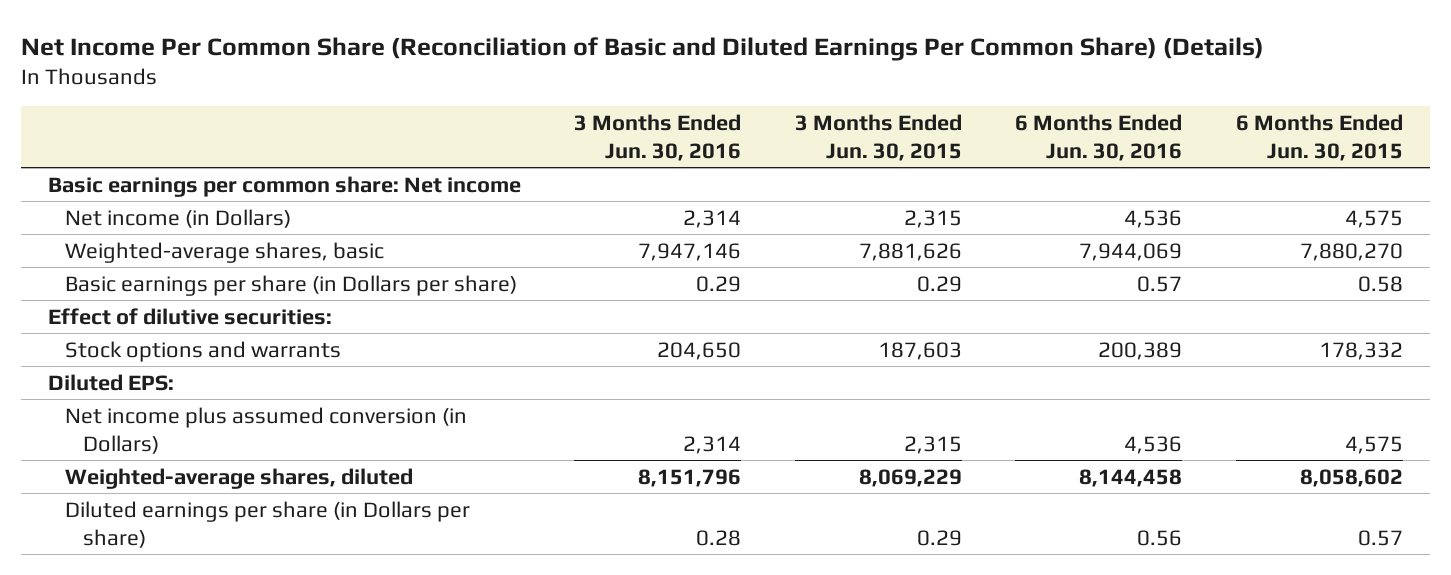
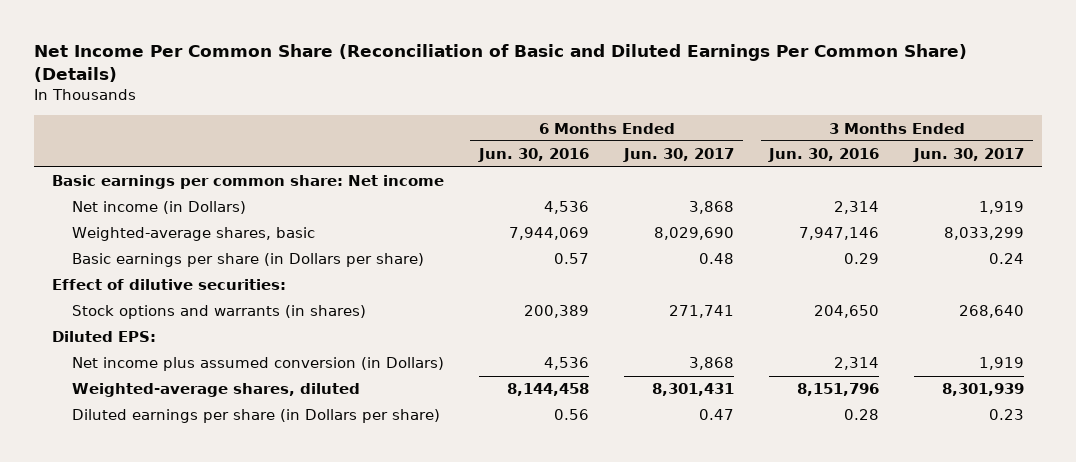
- | 3 Months Ended Jun. 30, 2016 | 3 Months Ended Jun. 30, 2015 | 6 Months Ended Jun. 30, 2016 | 6 Months Ended Jun. 30, 2015
+ | 6 Months Ended Jun. 30, 2016 | 6 Months Ended Jun. 30, 2017 | 3 Months Ended Jun. 30, 2016 | 3 Months Ended Jun. 30, 2017
- Stock options and warrants | 204,650 | 187,603 | 200,389 | 178,332
+ Stock options and warrants (in shares) | 200,389 | 271,741 | 204,650 | 268,640

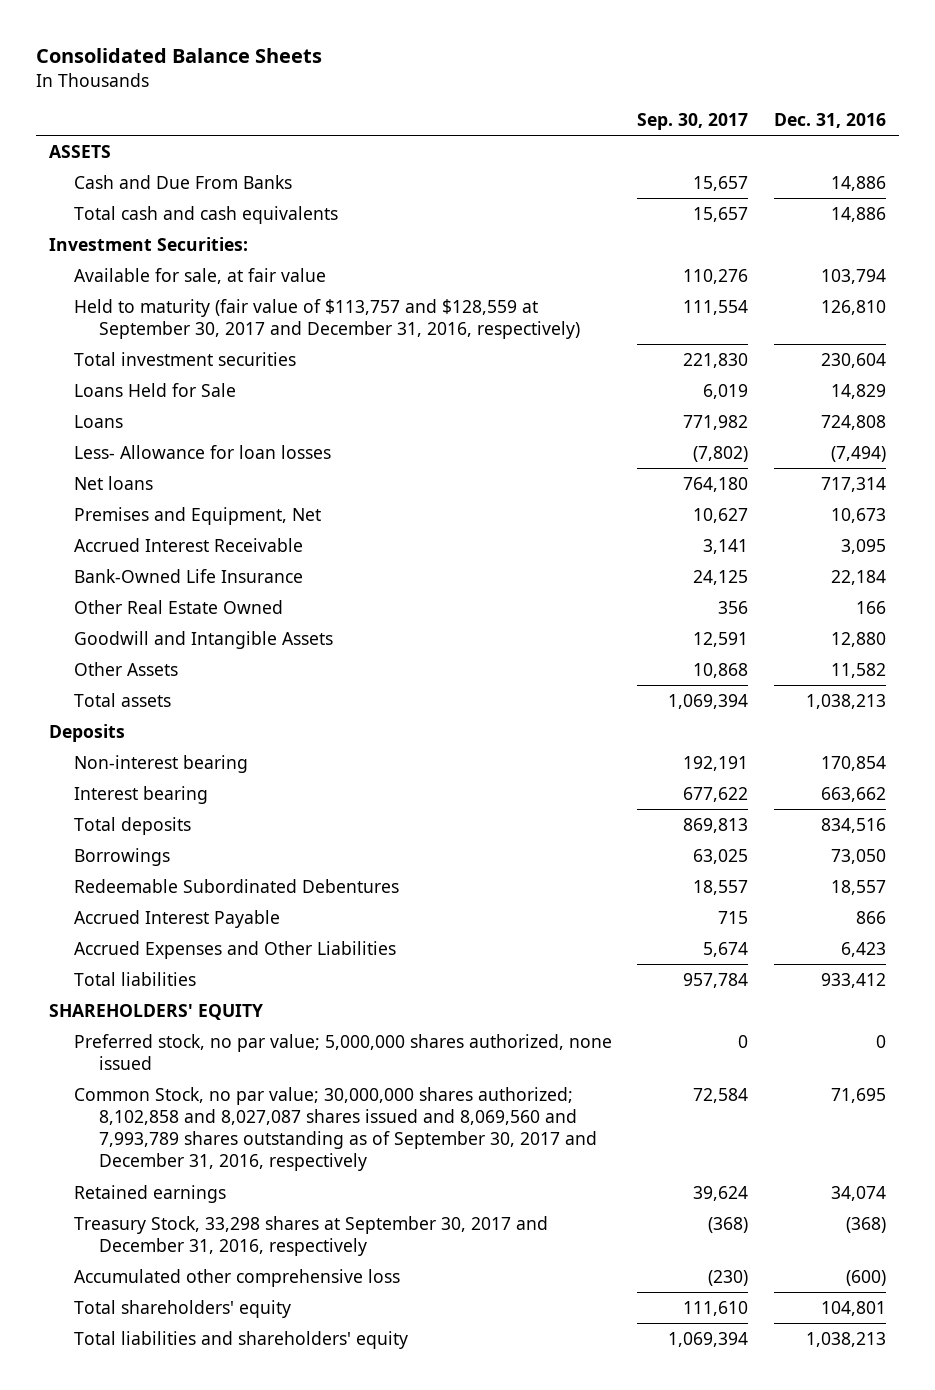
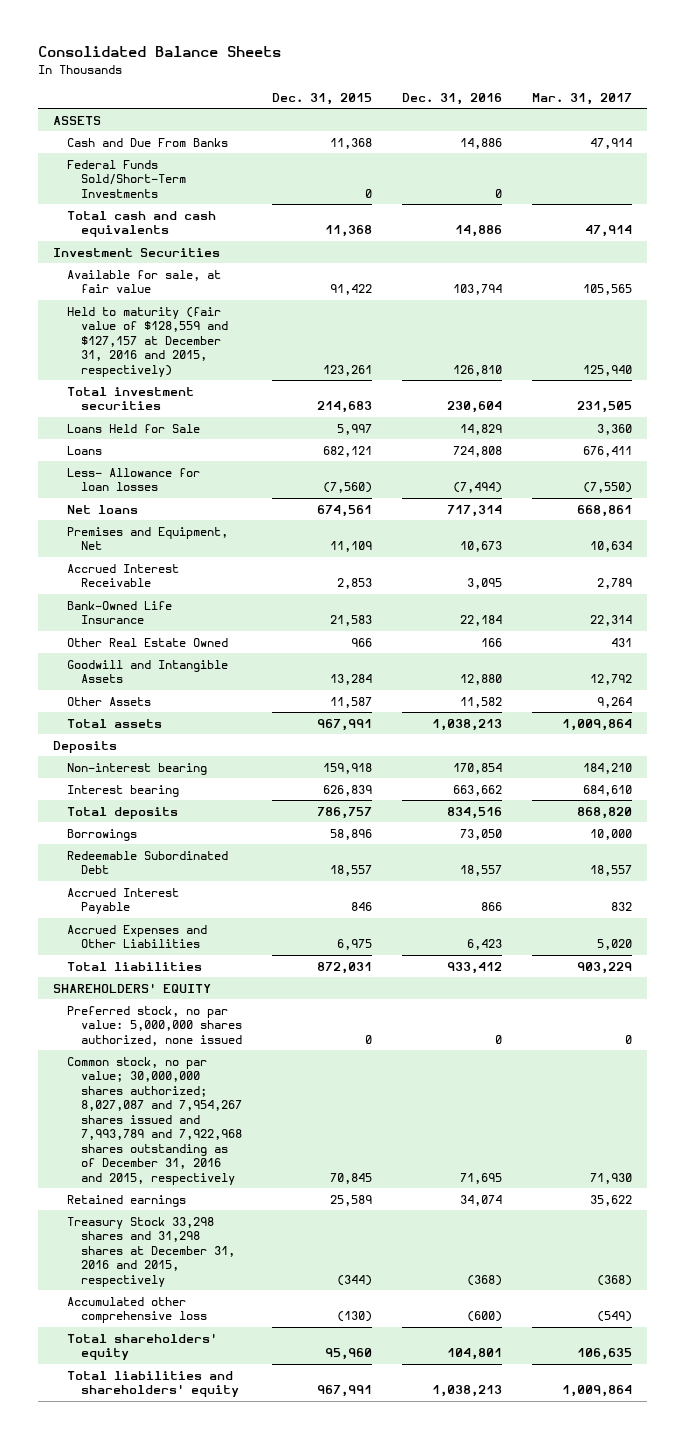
- | Sep. 30, 2017 | Dec. 31, 2016
+ | Dec. 31, 2015 | Dec. 31, 2016 | Mar. 31, 2017
+ Federal Funds Sold/Short-Term Investments | 0 | 0 |
- Investment Securities:
+ Investment Securities
- Held to maturity (fair value of $113,757 and $128,559 at September 30, 2017 and December 31, 2016, respectively) | 111,554 | 126,810
+ Held to maturity (fair value of $128,559 and $127,157 at December 31, 2016 and 2015, respectively) | 123,261 | 126,810 | 125,940
- Redeemable Subordinated Debentures | 18,557 | 18,557
+ Redeemable Subordinated Debt | 18,557 | 18,557 | 18,557
- Preferred stock, no par value; 5,000,000 shares authorized, none issued | 0 | 0
- Common Stock, no par value; 30,000,000 shares authorized; 8,102,858 and 8,027,087 shares issued and 8,069,560 and 7,993,789 shares outstanding as of September 30, 2017 and December 31, 2016, respectively | 72,584 | 71,695
+ Preferred stock, no par value: 5,000,000 shares authorized, none issued | 0 | 0 | 0
+ Common stock, no par value; 30,000,000 shares authorized; 8,027,087 and 7,954,267 shares issued and 7,993,789 and 7,922,968 shares outstanding as of December 31, 2016 and 2015, respectively | 70,845 | 71,695 | 71,930
- Treasury Stock, 33,298 shares at September 30, 2017 and December 31, 2016, respectively | (368) | (368)
+ Treasury Stock 33,298 shares and 31,298 shares at December 31, 2016 and 2015, respectively | (344) | (368) | (368)

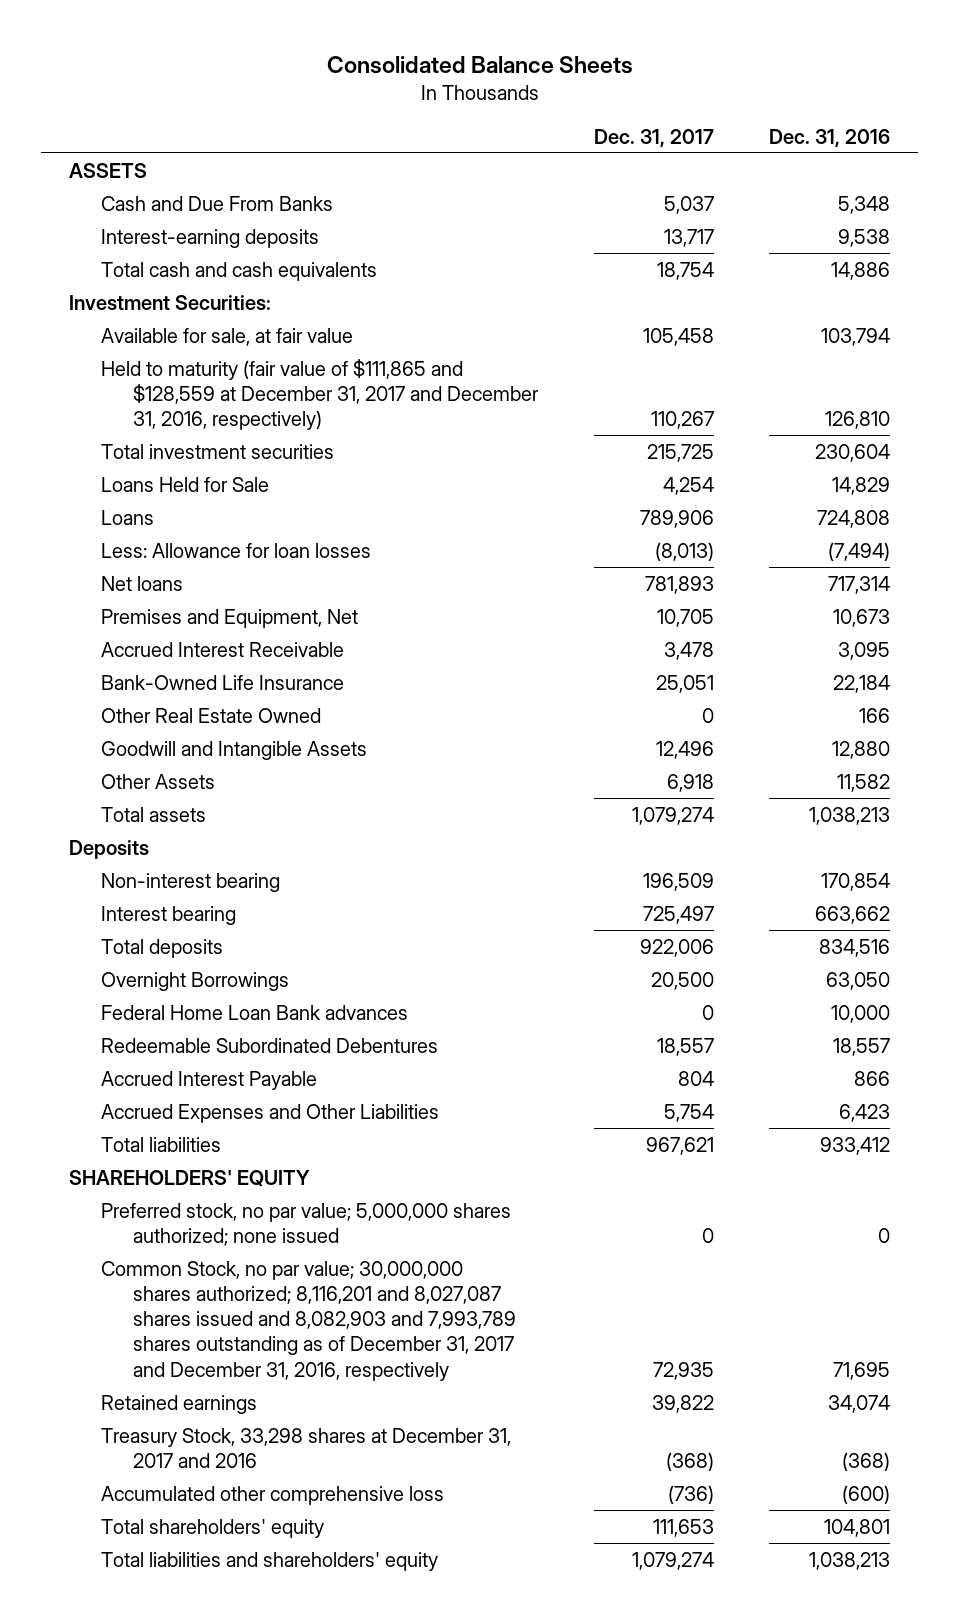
- | Dec. 31, 2015 | Dec. 31, 2016 | Mar. 31, 2017
+ | Dec. 31, 2017 | Dec. 31, 2016
- Cash and Due From Banks | 11,368 | 14,886 | 47,914
- Federal Funds Sold/Short-Term Investments | 0 | 0 |
+ Cash and Due From Banks | 5,037 | 5,348
+ Interest-earning deposits | 13,717 | 9,538
- Investment Securities
+ Investment Securities:
- Held to maturity (fair value of $128,559 and $127,157 at December 31, 2016 and 2015, respectively) | 123,261 | 126,810 | 125,940
+ Held to maturity (fair value of $111,865 and $128,559 at December 31, 2017 and December 31, 2016, respectively) | 110,267 | 126,810
- Less- Allowance for loan losses | (7,560) | (7,494) | (7,550)
+ Less: Allowance for loan losses | (8,013) | (7,494)
- Borrowings | 58,896 | 73,050 | 10,000
- Redeemable Subordinated Debt | 18,557 | 18,557 | 18,557
+ Overnight Borrowings | 20,500 | 63,050
+ Federal Home Loan Bank advances | 0 | 10,000
+ Redeemable Subordinated Debentures | 18,557 | 18,557
- Preferred stock, no par value: 5,000,000 shares authorized, none issued | 0 | 0 | 0
- Common stock, no par value; 30,000,000 shares authorized; 8,027,087 and 7,954,267 shares issued and 7,993,789 and 7,922,968 shares outstanding as of December 31, 2016 and 2015, respectively | 70,845 | 71,695 | 71,930
+ Preferred stock, no par value; 5,000,000 shares authorized; none issued | 0 | 0
+ Common Stock, no par value; 30,000,000 shares authorized; 8,116,201 and 8,027,087 shares issued and 8,082,903 and 7,993,789 shares outstanding as of December 31, 2017 and December 31, 2016, respectively | 72,935 | 71,695
- Treasury Stock 33,298 shares and 31,298 shares at December 31, 2016 and 2015, respectively | (344) | (368) | (368)
+ Treasury Stock, 33,298 shares at December 31, 2017 and 2016 | (368) | (368)

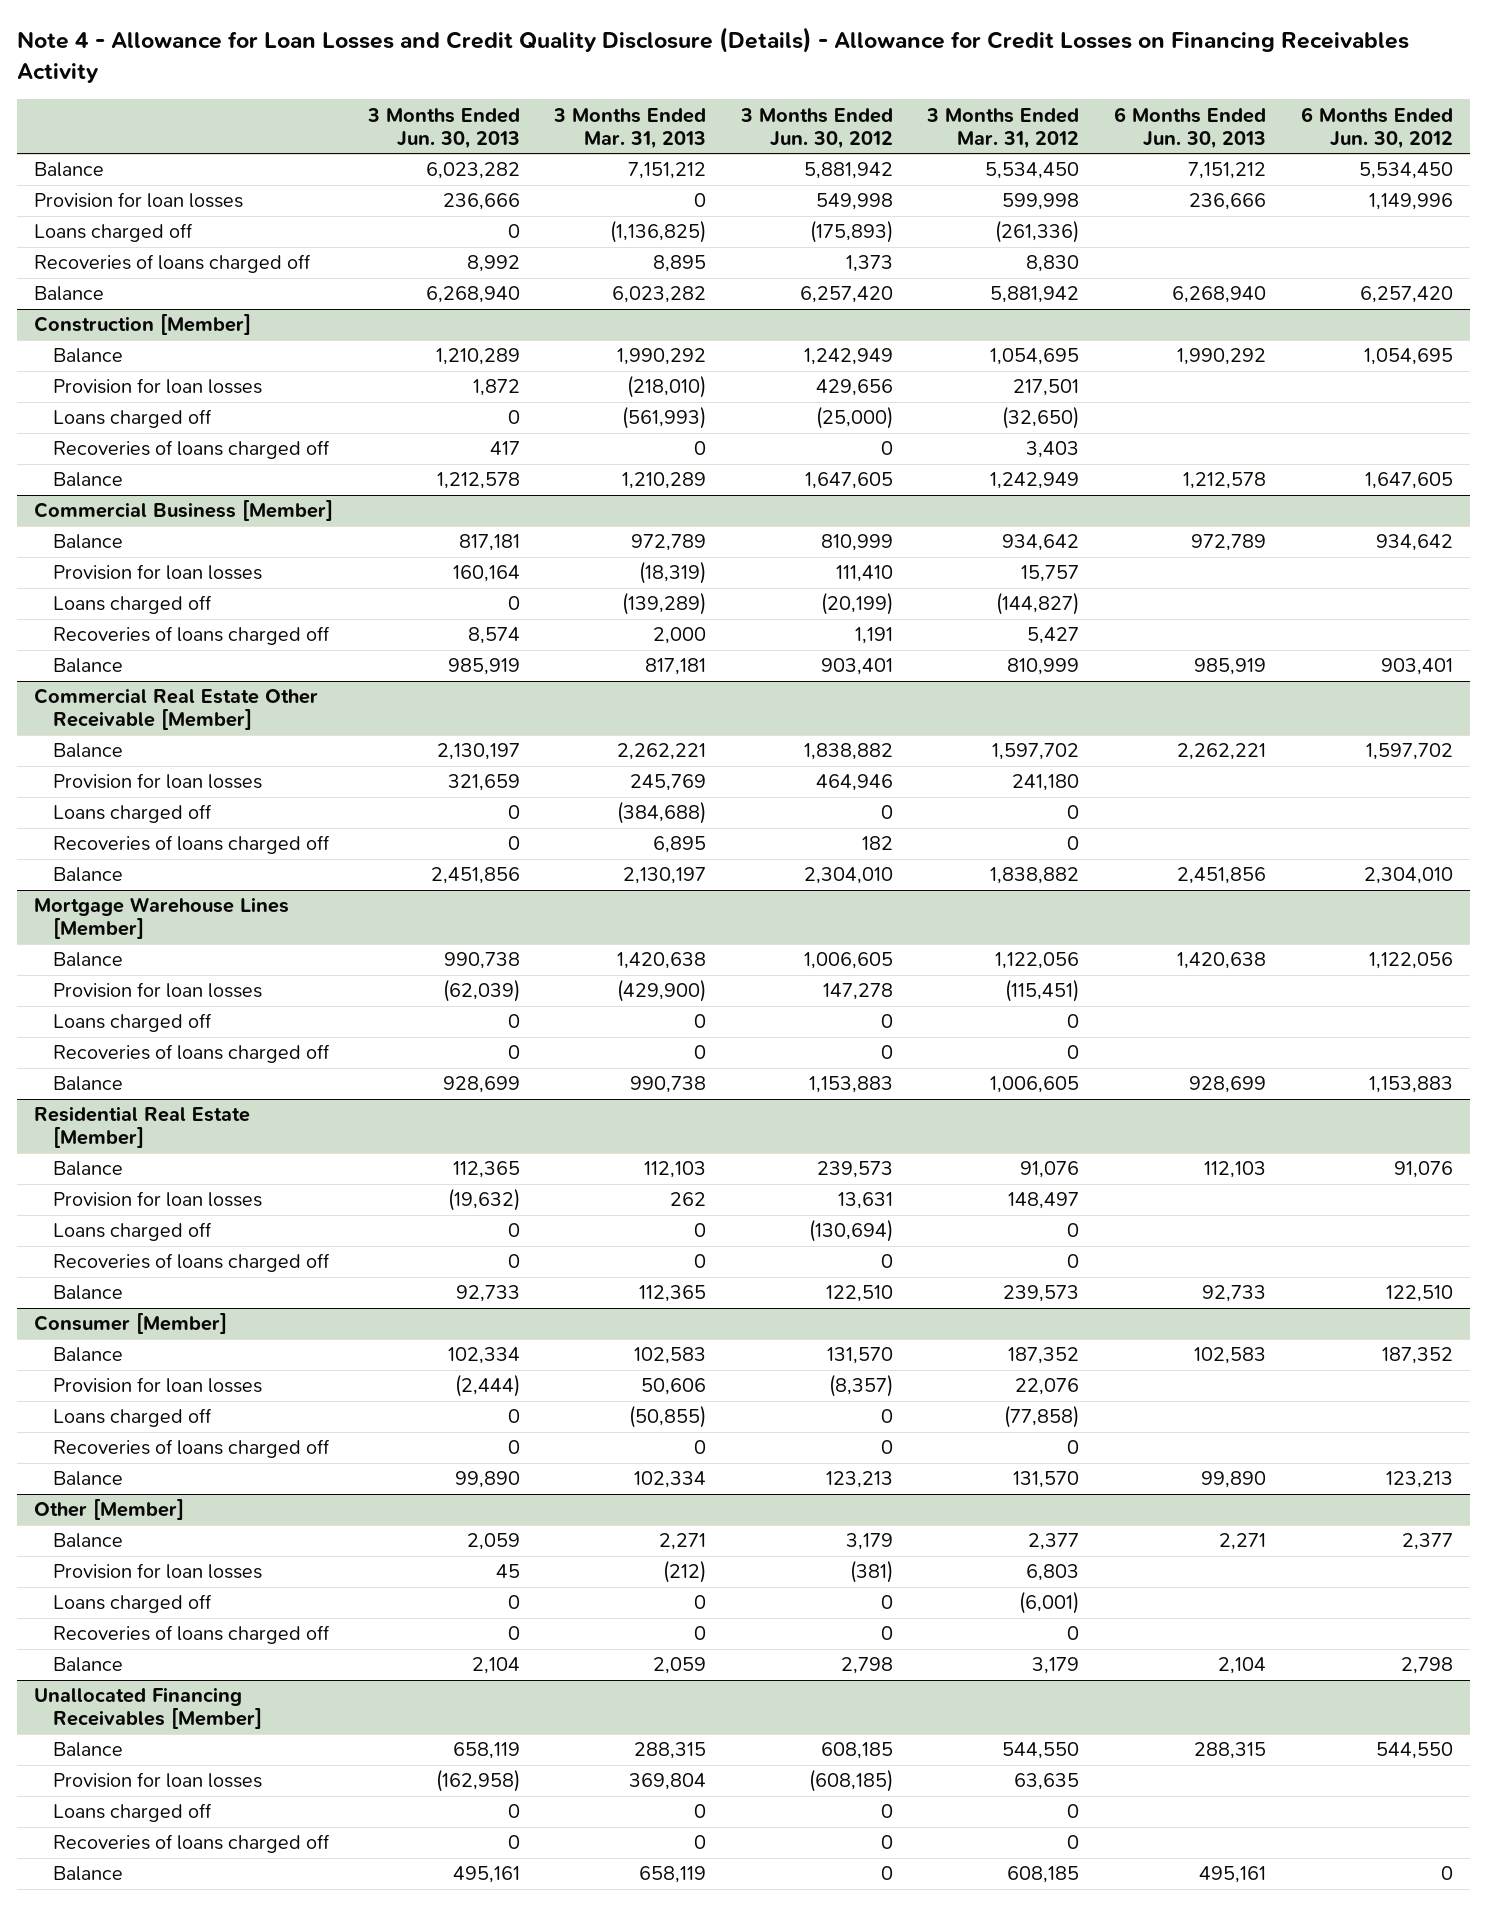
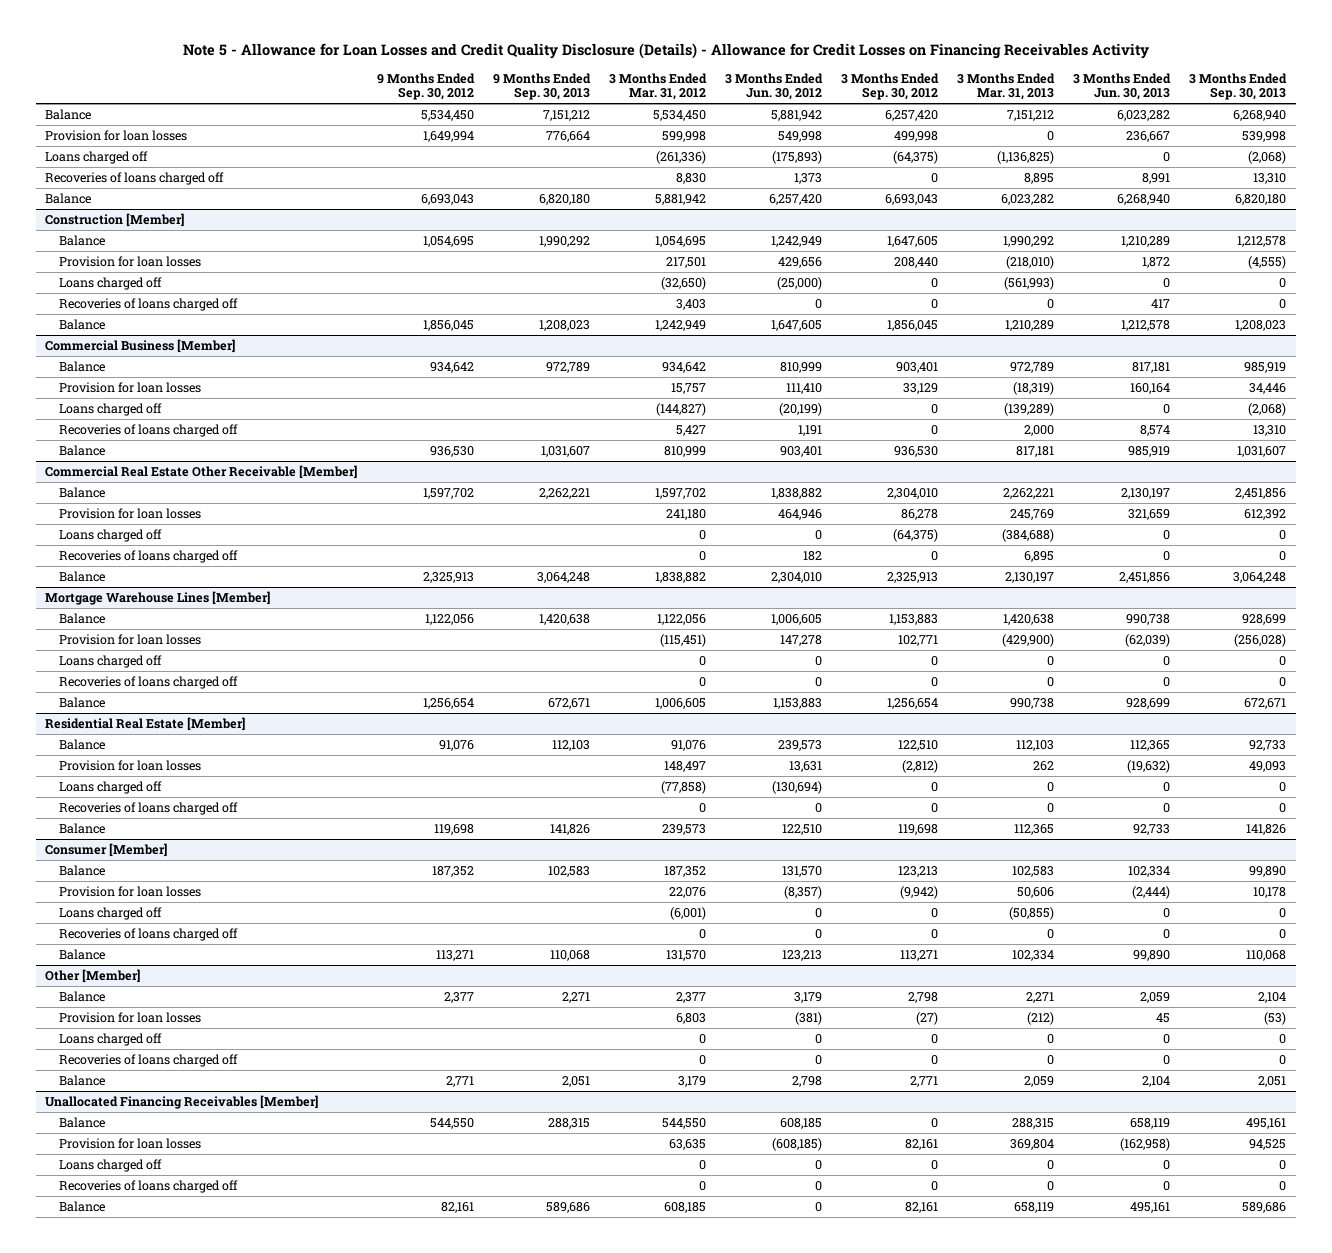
- Note 4 - Allowance for Loan Losses and Credit Quality Disclosure (Details) - Allowance for Credit Losses on Financing Receivables Activity
+ Note 5 - Allowance for Loan Losses and Credit Quality Disclosure (Details) - Allowance for Credit Losses on Financing Receivables Activity
- | 3 Months Ended Jun. 30, 2013 | 3 Months Ended Mar. 31, 2013 | 3 Months Ended Jun. 30, 2012 | 3 Months Ended Mar. 31, 2012 | 6 Months Ended Jun. 30, 2013 | 6 Months Ended Jun. 30, 2012
+ | 9 Months Ended Sep. 30, 2012 | 9 Months Ended Sep. 30, 2013 | 3 Months Ended Mar. 31, 2012 | 3 Months Ended Jun. 30, 2012 | 3 Months Ended Sep. 30, 2012 | 3 Months Ended Mar. 31, 2013 | 3 Months Ended Jun. 30, 2013 | 3 Months Ended Sep. 30, 2013
- Provision for loan losses | 236,666 | 0 | 549,998 | 599,998 | 236,666 | 1,149,996
+ Provision for loan losses | 1,649,994 | 776,664 | 599,998 | 549,998 | 499,998 | 0 | 236,667 | 539,998
- Recoveries of loans charged off | 8,992 | 8,895 | 1,373 | 8,830 | |
+ Recoveries of loans charged off | | | 8,830 | 1,373 | 0 | 8,895 | 8,991 | 13,310
@ Residential Real Estate [Member]
- Loans charged off | 0 | 0 | (130,694) | 0 | |
+ Loans charged off | | | (77,858) | (130,694) | 0 | 0 | 0 | 0
@ Consumer [Member]
- Loans charged off | 0 | (50,855) | 0 | (77,858) | |
+ Loans charged off | | | (6,001) | 0 | 0 | (50,855) | 0 | 0
@ Other [Member]
- Loans charged off | 0 | 0 | 0 | (6,001) | |
+ Loans charged off | | | 0 | 0 | 0 | 0 | 0 | 0

